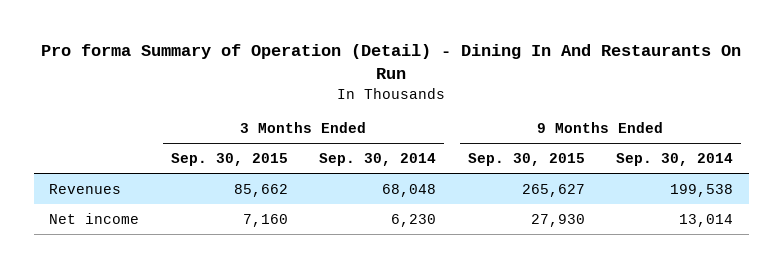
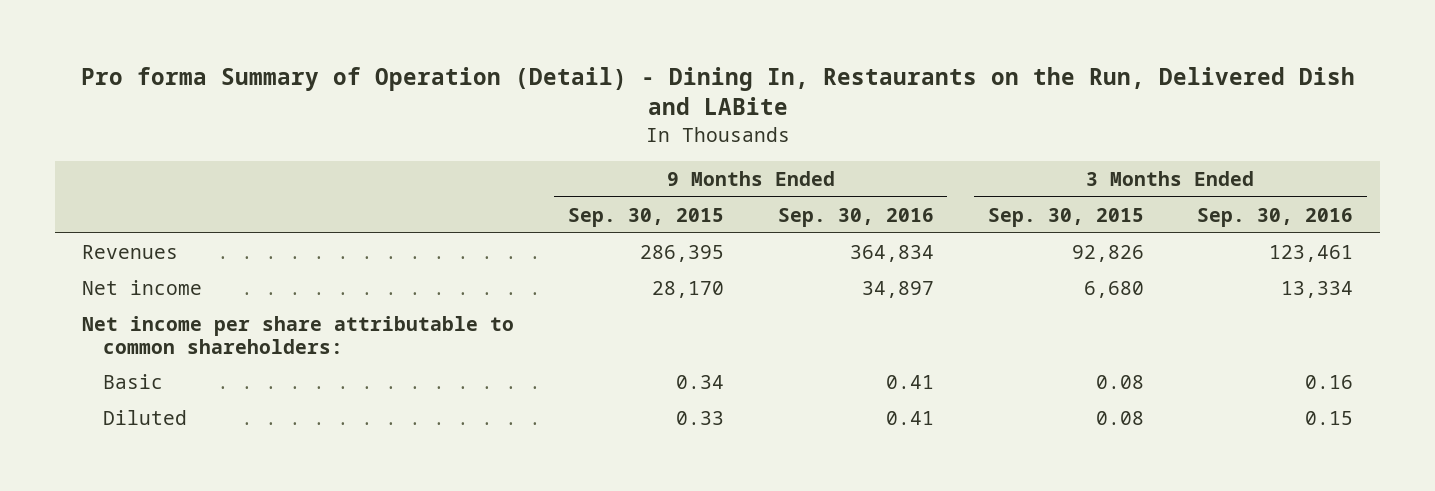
- Pro forma Summary of Operation (Detail) - Dining In And Restaurants On Run
+ Pro forma Summary of Operation (Detail) - Dining In, Restaurants on the Run, Delivered Dish and LABite
- | 3 Months Ended Sep. 30, 2015 | 3 Months Ended Sep. 30, 2014 | 9 Months Ended Sep. 30, 2015 | 9 Months Ended Sep. 30, 2014
+ | 9 Months Ended Sep. 30, 2015 | 9 Months Ended Sep. 30, 2016 | 3 Months Ended Sep. 30, 2015 | 3 Months Ended Sep. 30, 2016
- Revenues | 85,662 | 68,048 | 265,627 | 199,538
- Net income | 7,160 | 6,230 | 27,930 | 13,014
+ Revenues | 286,395 | 364,834 | 92,826 | 123,461
+ Net income | 28,170 | 34,897 | 6,680 | 13,334
+ Net income per share attributable to common shareholders:
+ Basic | 0.34 | 0.41 | 0.08 | 0.16
+ Diluted | 0.33 | 0.41 | 0.08 | 0.15

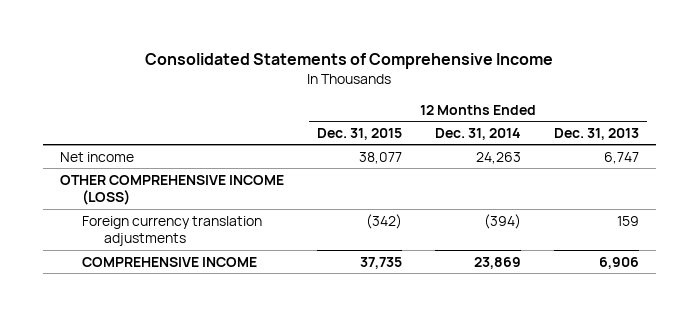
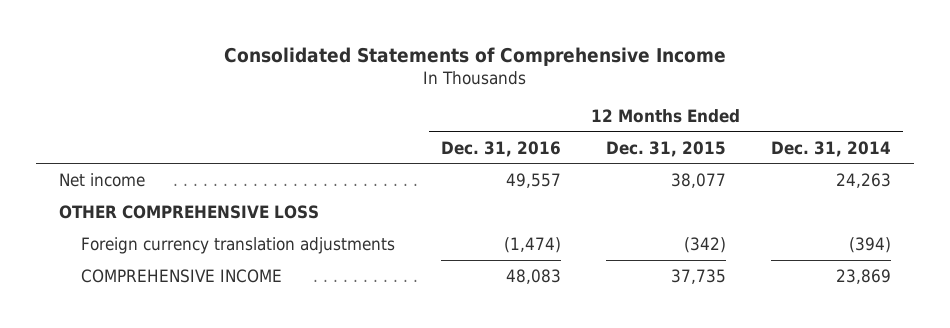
- | 12 Months Ended Dec. 31, 2015 | 12 Months Ended Dec. 31, 2014 | 12 Months Ended Dec. 31, 2013
+ | 12 Months Ended Dec. 31, 2016 | 12 Months Ended Dec. 31, 2015 | 12 Months Ended Dec. 31, 2014
- OTHER COMPREHENSIVE INCOME (LOSS)
+ OTHER COMPREHENSIVE LOSS

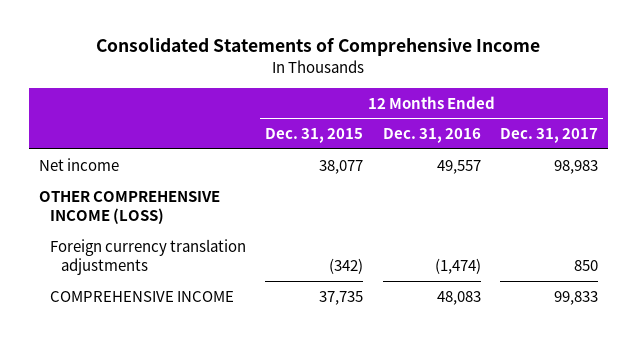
- | 12 Months Ended Dec. 31, 2016 | 12 Months Ended Dec. 31, 2015 | 12 Months Ended Dec. 31, 2014
+ | 12 Months Ended Dec. 31, 2015 | 12 Months Ended Dec. 31, 2016 | 12 Months Ended Dec. 31, 2017
- OTHER COMPREHENSIVE LOSS
+ OTHER COMPREHENSIVE INCOME (LOSS)

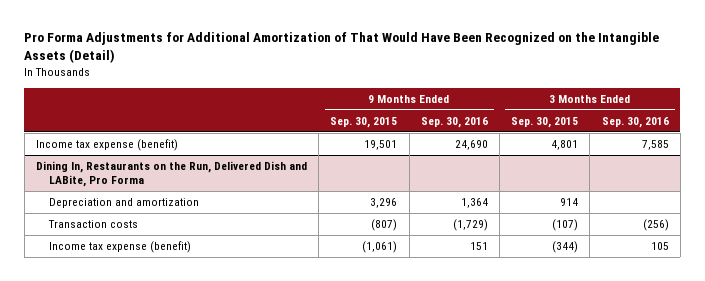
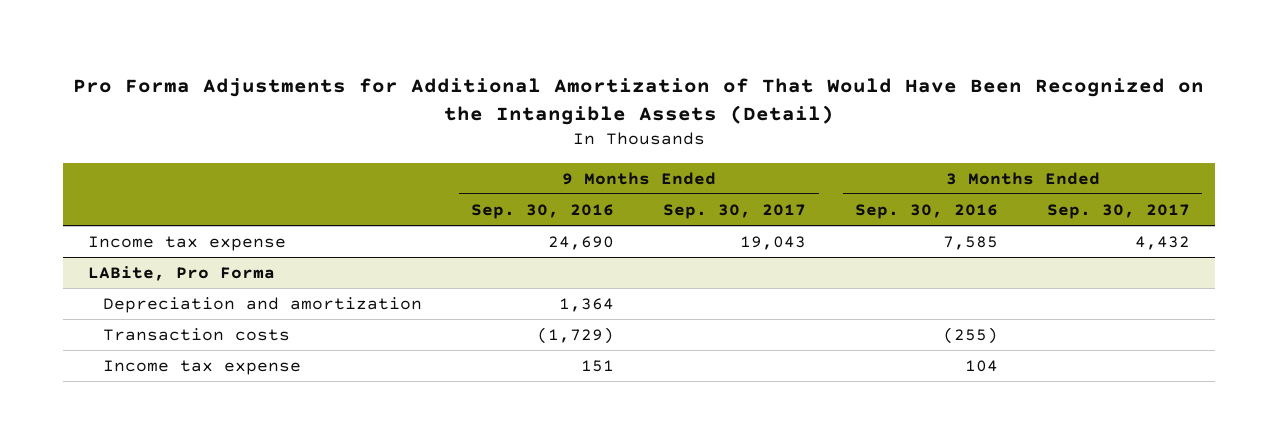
- | 9 Months Ended Sep. 30, 2015 | 9 Months Ended Sep. 30, 2016 | 3 Months Ended Sep. 30, 2015 | 3 Months Ended Sep. 30, 2016
+ | 9 Months Ended Sep. 30, 2016 | 9 Months Ended Sep. 30, 2017 | 3 Months Ended Sep. 30, 2016 | 3 Months Ended Sep. 30, 2017
- Income tax expense (benefit) | 19,501 | 24,690 | 4,801 | 7,585
- Dining In, Restaurants on the Run, Delivered Dish and LABite, Pro Forma
+ Income tax expense | 24,690 | 19,043 | 7,585 | 4,432
+ LABite, Pro Forma
- Transaction costs | (807) | (1,729) | (107) | (256)
- Income tax expense (benefit) | (1,061) | 151 | (344) | 105
+ Transaction costs | (1,729) | | (255) |
+ Income tax expense | 151 | | 104 |

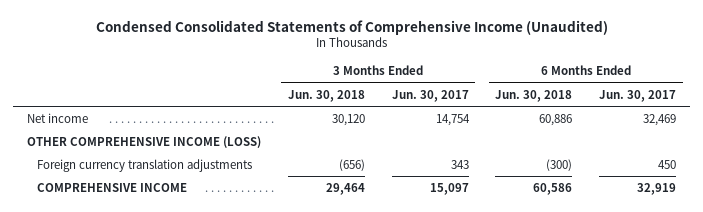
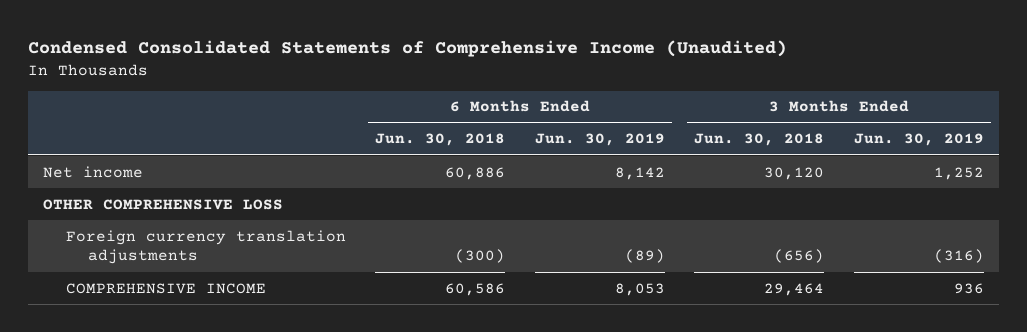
- | 3 Months Ended Jun. 30, 2018 | 3 Months Ended Jun. 30, 2017 | 6 Months Ended Jun. 30, 2018 | 6 Months Ended Jun. 30, 2017
+ | 6 Months Ended Jun. 30, 2018 | 6 Months Ended Jun. 30, 2019 | 3 Months Ended Jun. 30, 2018 | 3 Months Ended Jun. 30, 2019
- OTHER COMPREHENSIVE INCOME (LOSS)
+ OTHER COMPREHENSIVE LOSS

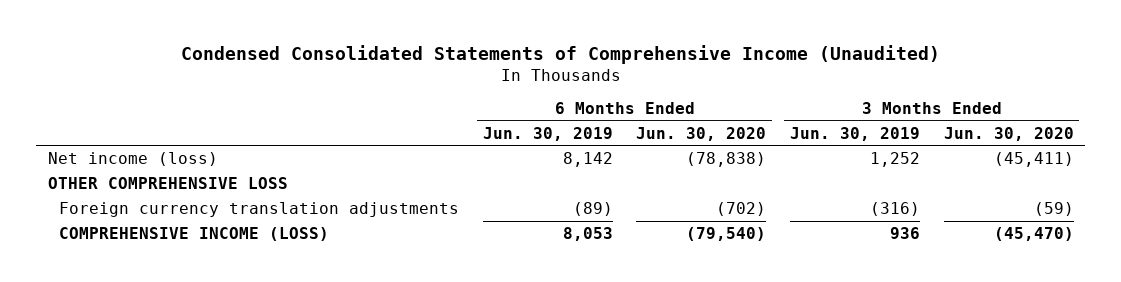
- | 6 Months Ended Jun. 30, 2018 | 6 Months Ended Jun. 30, 2019 | 3 Months Ended Jun. 30, 2018 | 3 Months Ended Jun. 30, 2019
+ | 6 Months Ended Jun. 30, 2019 | 6 Months Ended Jun. 30, 2020 | 3 Months Ended Jun. 30, 2019 | 3 Months Ended Jun. 30, 2020
- Net income | 60,886 | 8,142 | 30,120 | 1,252
+ Net income (loss) | 8,142 | (78,838) | 1,252 | (45,411)
- COMPREHENSIVE INCOME | 60,586 | 8,053 | 29,464 | 936
+ COMPREHENSIVE INCOME (LOSS) | 8,053 | (79,540) | 936 | (45,470)

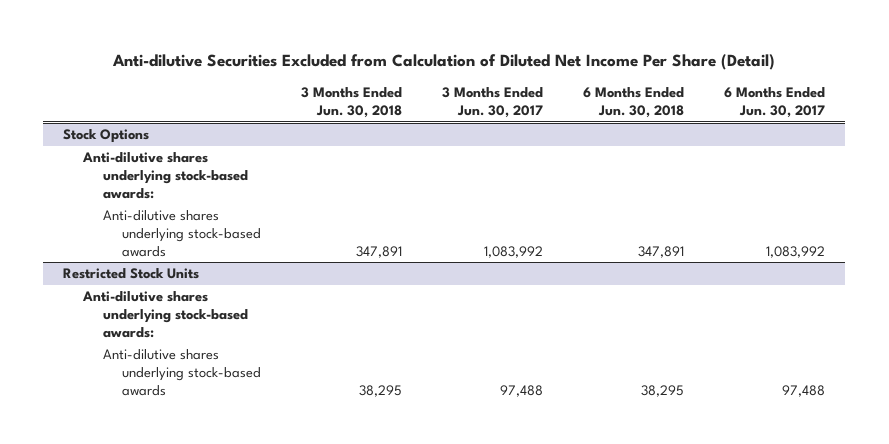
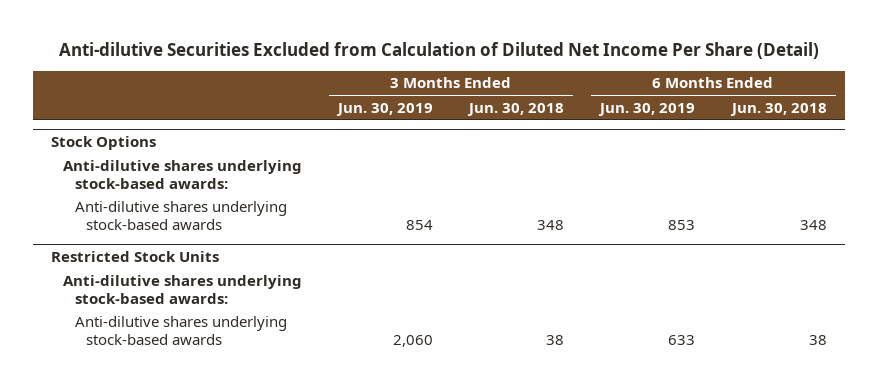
- | 3 Months Ended Jun. 30, 2018 | 3 Months Ended Jun. 30, 2017 | 6 Months Ended Jun. 30, 2018 | 6 Months Ended Jun. 30, 2017
+ | 3 Months Ended Jun. 30, 2019 | 3 Months Ended Jun. 30, 2018 | 6 Months Ended Jun. 30, 2019 | 6 Months Ended Jun. 30, 2018
@ Stock Options
- Anti-dilutive shares underlying stock-based awards | 347,891 | 1,083,992 | 347,891 | 1,083,992
+ Anti-dilutive shares underlying stock-based awards | 854 | 348 | 853 | 348
@ Restricted Stock Units
- Anti-dilutive shares underlying stock-based awards | 38,295 | 97,488 | 38,295 | 97,488
+ Anti-dilutive shares underlying stock-based awards | 2,060 | 38 | 633 | 38

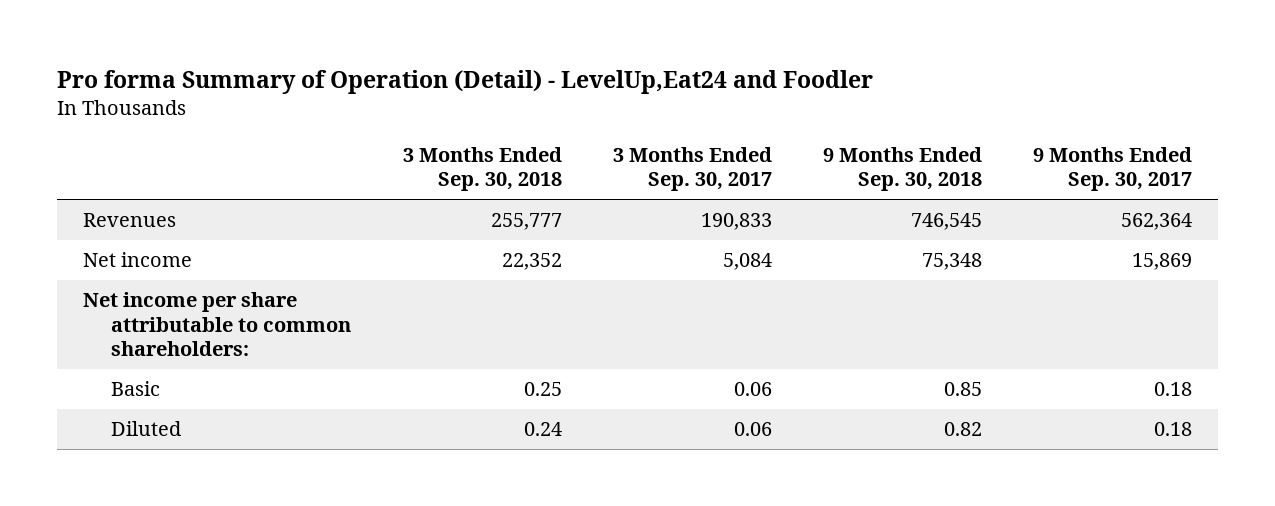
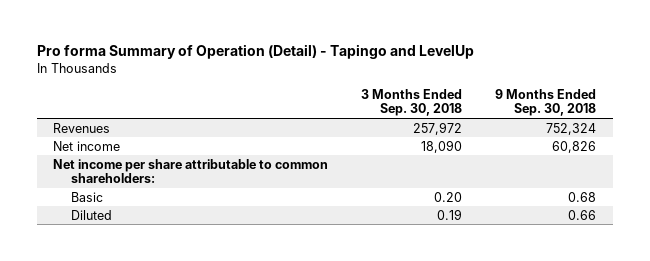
- Pro forma Summary of Operation (Detail) - LevelUp,Eat24 and Foodler
+ Pro forma Summary of Operation (Detail) - Tapingo and LevelUp
- | 3 Months Ended Sep. 30, 2018 | 3 Months Ended Sep. 30, 2017 | 9 Months Ended Sep. 30, 2018 | 9 Months Ended Sep. 30, 2017
+ | 3 Months Ended Sep. 30, 2018 | 9 Months Ended Sep. 30, 2018
- Revenues | 255,777 | 190,833 | 746,545 | 562,364
- Net income | 22,352 | 5,084 | 75,348 | 15,869
+ Revenues | 257,972 | 752,324
+ Net income | 18,090 | 60,826
- Basic | 0.25 | 0.06 | 0.85 | 0.18
- Diluted | 0.24 | 0.06 | 0.82 | 0.18
+ Basic | 0.20 | 0.68
+ Diluted | 0.19 | 0.66

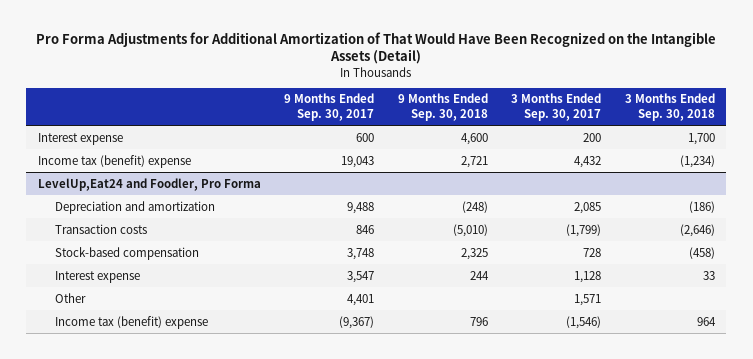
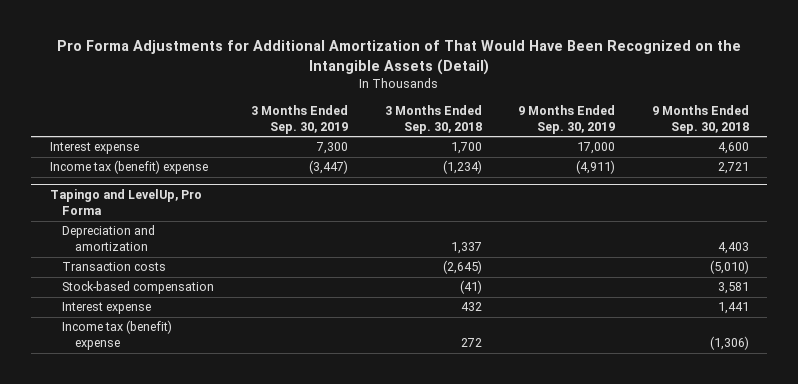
- | 9 Months Ended Sep. 30, 2017 | 9 Months Ended Sep. 30, 2018 | 3 Months Ended Sep. 30, 2017 | 3 Months Ended Sep. 30, 2018
+ | 3 Months Ended Sep. 30, 2019 | 3 Months Ended Sep. 30, 2018 | 9 Months Ended Sep. 30, 2019 | 9 Months Ended Sep. 30, 2018
- LevelUp,Eat24 and Foodler, Pro Forma
- Depreciation and amortization | 9,488 | (248) | 2,085 | (186)
- Transaction costs | 846 | (5,010) | (1,799) | (2,646)
- Stock-based compensation | 3,748 | 2,325 | 728 | (458)
- Interest expense | 3,547 | 244 | 1,128 | 33
- Other | 4,401 | | 1,571 |
- Income tax (benefit) expense | (9,367) | 796 | (1,546) | 964
+ Tapingo and LevelUp, Pro Forma
+ Depreciation and amortization | | 1,337 | | 4,403
+ Transaction costs | | (2,645) | | (5,010)
+ Stock-based compensation | | (41) | | 3,581
+ Interest expense | | 432 | | 1,441
+ Income tax (benefit) expense | | 272 | | (1,306)

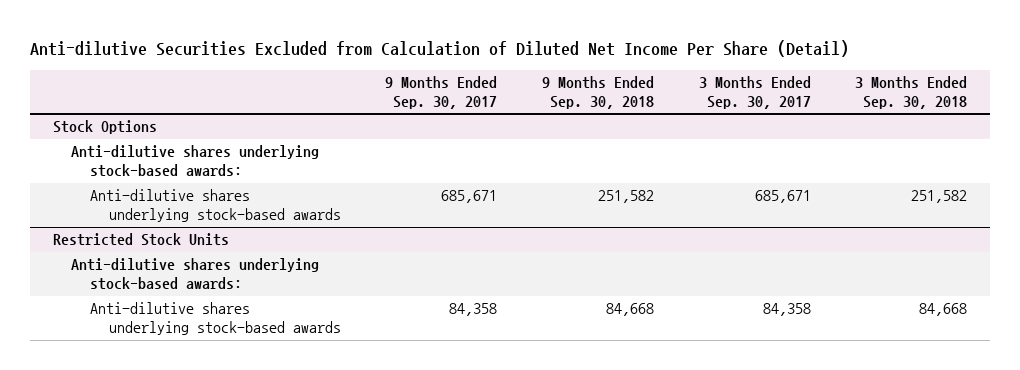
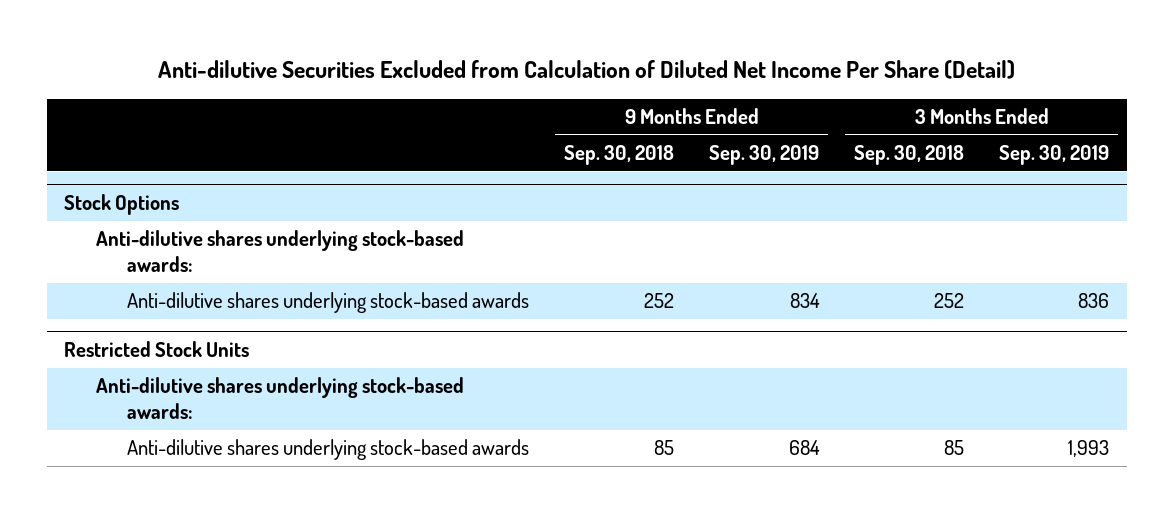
- | 9 Months Ended Sep. 30, 2017 | 9 Months Ended Sep. 30, 2018 | 3 Months Ended Sep. 30, 2017 | 3 Months Ended Sep. 30, 2018
+ | 9 Months Ended Sep. 30, 2018 | 9 Months Ended Sep. 30, 2019 | 3 Months Ended Sep. 30, 2018 | 3 Months Ended Sep. 30, 2019
@ Stock Options
- Anti-dilutive shares underlying stock-based awards | 685,671 | 251,582 | 685,671 | 251,582
+ Anti-dilutive shares underlying stock-based awards | 252 | 834 | 252 | 836
@ Restricted Stock Units
- Anti-dilutive shares underlying stock-based awards | 84,358 | 84,668 | 84,358 | 84,668
+ Anti-dilutive shares underlying stock-based awards | 85 | 684 | 85 | 1,993

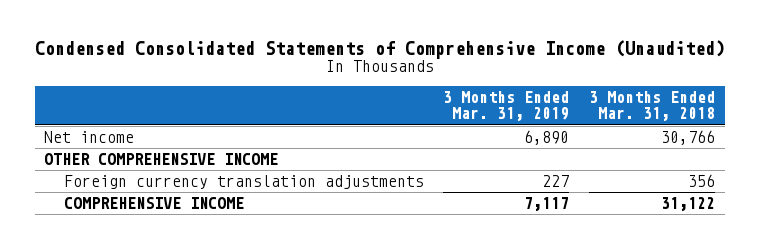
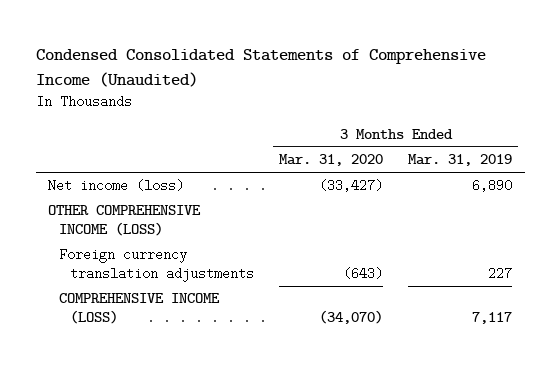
- | 3 Months Ended Mar. 31, 2019 | 3 Months Ended Mar. 31, 2018
+ | 3 Months Ended Mar. 31, 2020 | 3 Months Ended Mar. 31, 2019
- Net income | 6,890 | 30,766
- OTHER COMPREHENSIVE INCOME
+ Net income (loss) | (33,427) | 6,890
+ OTHER COMPREHENSIVE INCOME (LOSS)
- COMPREHENSIVE INCOME | 7,117 | 31,122
+ COMPREHENSIVE INCOME (LOSS) | (34,070) | 7,117

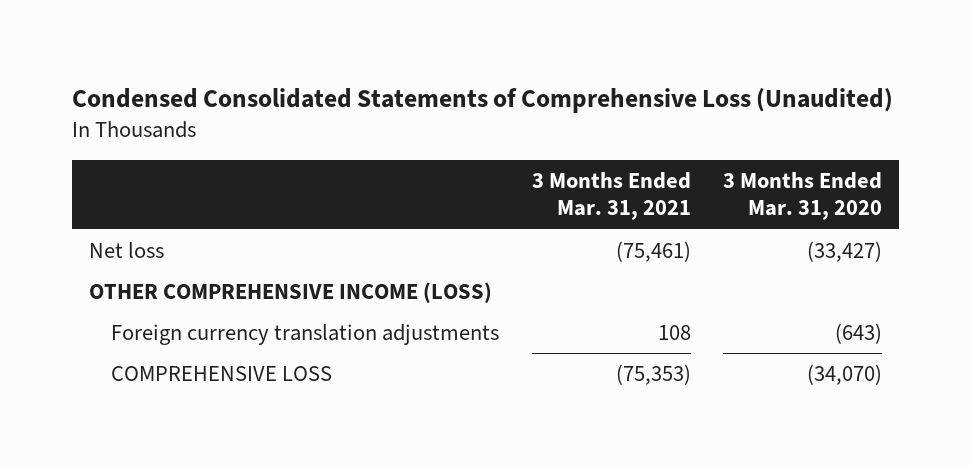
- Condensed Consolidated Statements of Comprehensive Income (Unaudited)
+ Condensed Consolidated Statements of Comprehensive Loss (Unaudited)
- | 3 Months Ended Mar. 31, 2020 | 3 Months Ended Mar. 31, 2019
+ | 3 Months Ended Mar. 31, 2021 | 3 Months Ended Mar. 31, 2020
- Net income (loss) | (33,427) | 6,890
+ Net loss | (75,461) | (33,427)
- COMPREHENSIVE INCOME (LOSS) | (34,070) | 7,117
+ COMPREHENSIVE LOSS | (75,353) | (34,070)

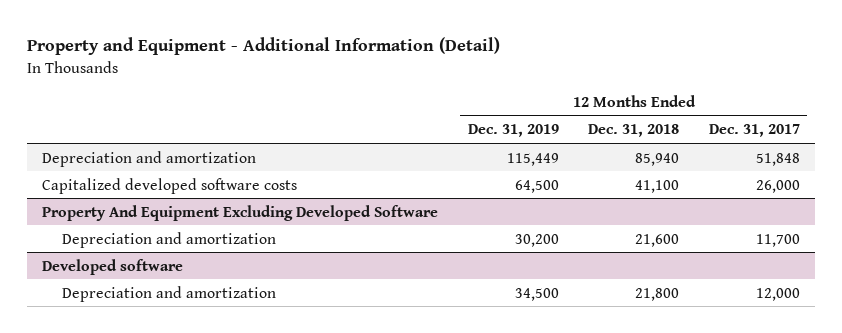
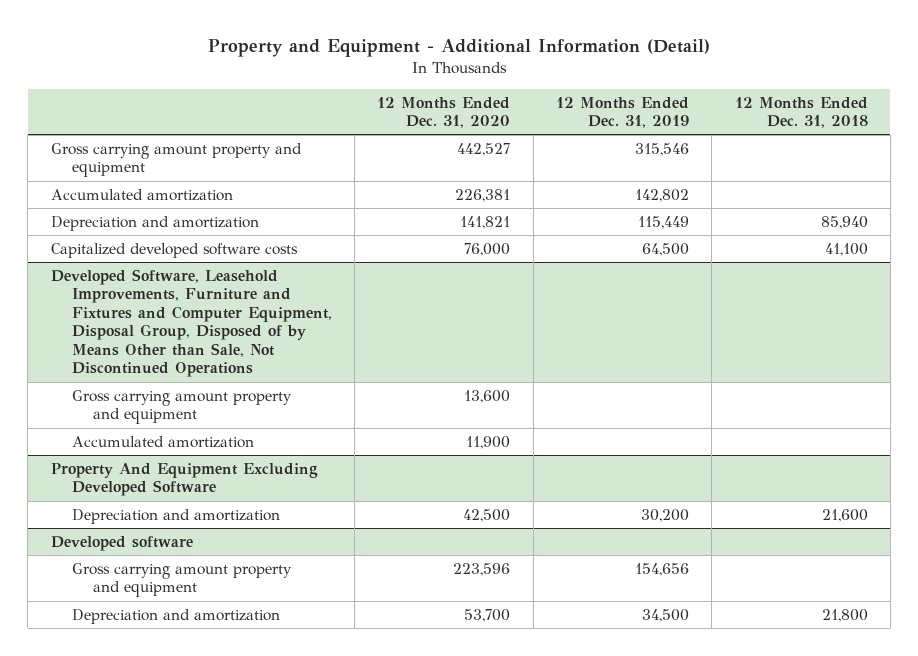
- | 12 Months Ended Dec. 31, 2019 | 12 Months Ended Dec. 31, 2018 | 12 Months Ended Dec. 31, 2017
+ | 12 Months Ended Dec. 31, 2020 | 12 Months Ended Dec. 31, 2019 | 12 Months Ended Dec. 31, 2018
+ Gross carrying amount property and equipment | 442,527 | 315,546 |
+ Accumulated amortization | 226,381 | 142,802 |
+ Developed Software, Leasehold Improvements, Furniture and Fixtures and Computer Equipment, Disposal Group, Disposed of by Means Other than Sale, Not Discontinued Operations
+ Gross carrying amount property and equipment | 13,600 | |
+ Accumulated amortization | 11,900 | |
@ Developed software
+ Gross carrying amount property and equipment | 223,596 | 154,656 |

